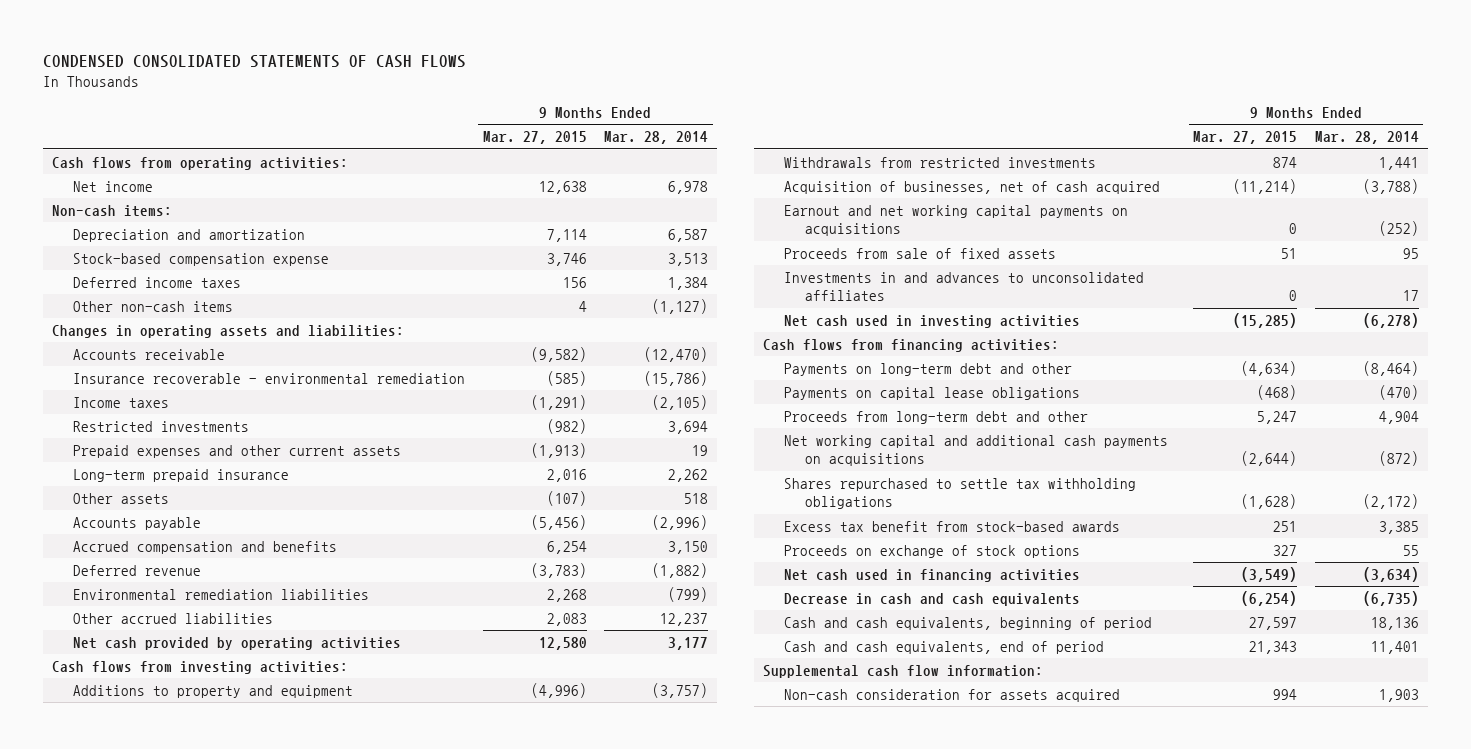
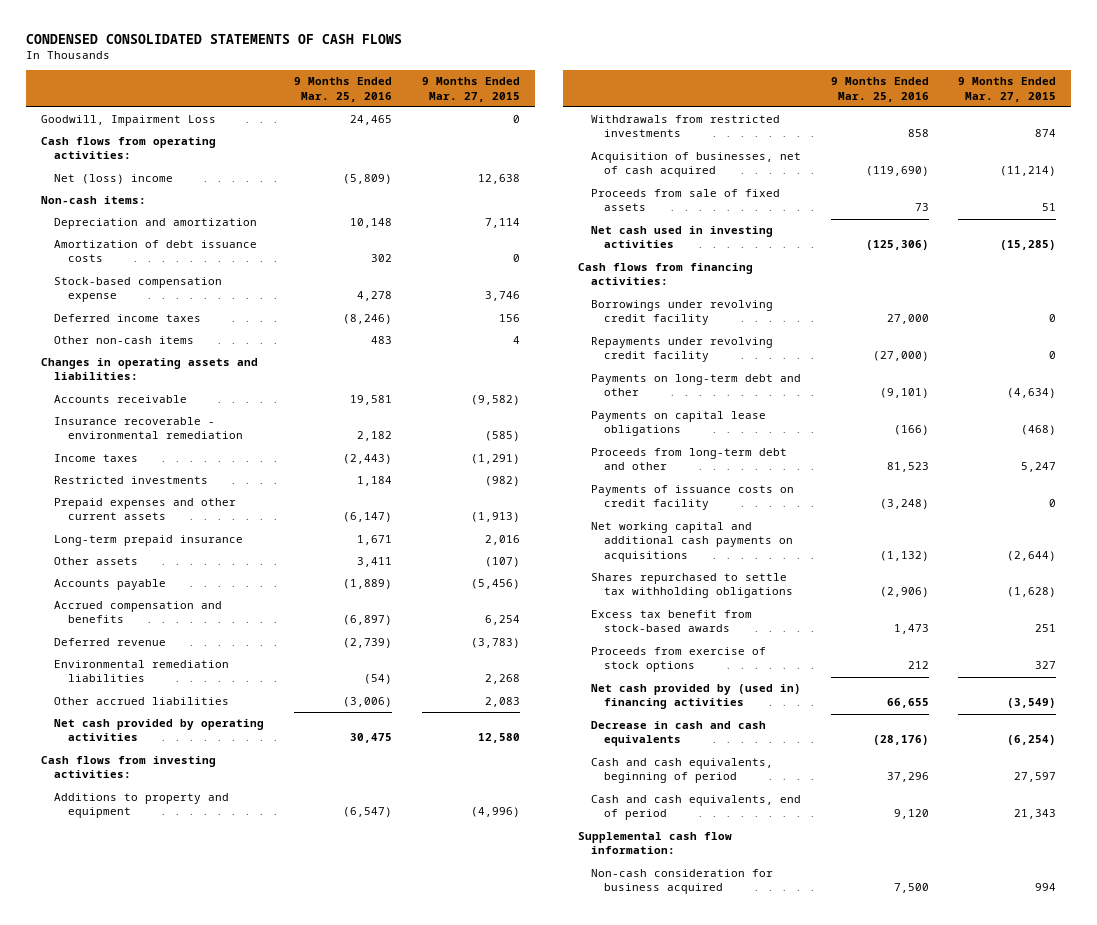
- | 9 Months Ended Mar. 27, 2015 | 9 Months Ended Mar. 28, 2014
+ | 9 Months Ended Mar. 25, 2016 | 9 Months Ended Mar. 27, 2015
+ Goodwill, Impairment Loss | 24,465 | 0
- Net income | 12,638 | 6,978
+ Net (loss) income | (5,809) | 12,638
+ Amortization of debt issuance costs | 302 | 0
- Earnout and net working capital payments on acquisitions | 0 | (252)
- Investments in and advances to unconsolidated affiliates | 0 | 17
+ Borrowings under revolving credit facility | 27,000 | 0
+ Repayments under revolving credit facility | (27,000) | 0
+ Payments of issuance costs on credit facility | (3,248) | 0
- Proceeds on exchange of stock options | 327 | 55
- Net cash used in financing activities | (3,549) | (3,634)
+ Proceeds from exercise of stock options | 212 | 327
+ Net cash provided by (used in) financing activities | 66,655 | (3,549)
- Non-cash consideration for assets acquired | 994 | 1,903
+ Non-cash consideration for business acquired | 7,500 | 994

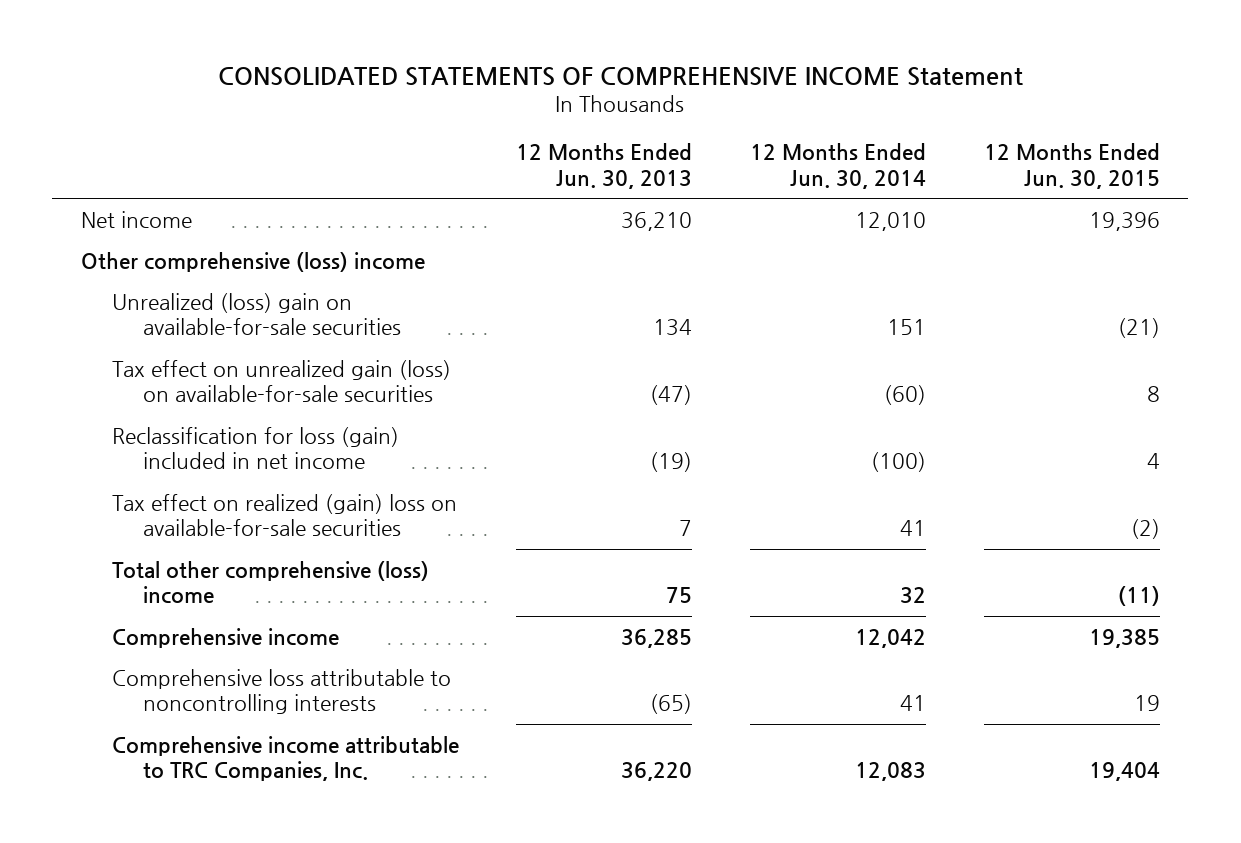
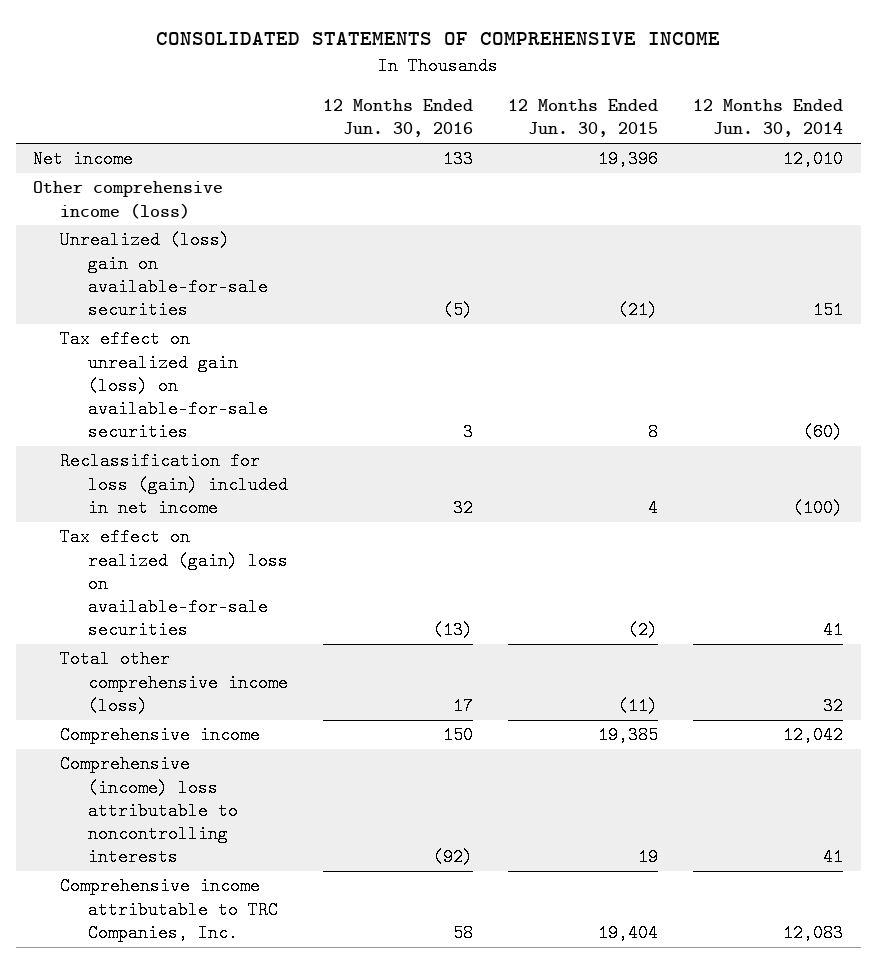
- CONSOLIDATED STATEMENTS OF COMPREHENSIVE INCOME Statement
+ CONSOLIDATED STATEMENTS OF COMPREHENSIVE INCOME
- | 12 Months Ended Jun. 30, 2013 | 12 Months Ended Jun. 30, 2014 | 12 Months Ended Jun. 30, 2015
+ | 12 Months Ended Jun. 30, 2016 | 12 Months Ended Jun. 30, 2015 | 12 Months Ended Jun. 30, 2014
- Other comprehensive (loss) income
+ Other comprehensive income (loss)
- Total other comprehensive (loss) income | 75 | 32 | (11)
+ Total other comprehensive income (loss) | 17 | (11) | 32
- Comprehensive loss attributable to noncontrolling interests | (65) | 41 | 19
+ Comprehensive (income) loss attributable to noncontrolling interests | (92) | 19 | 41

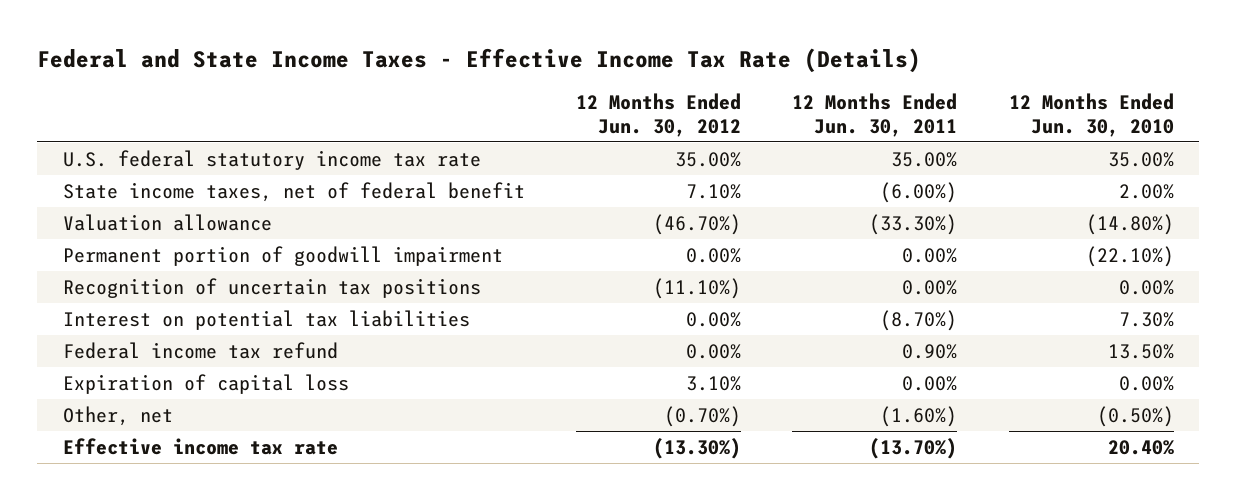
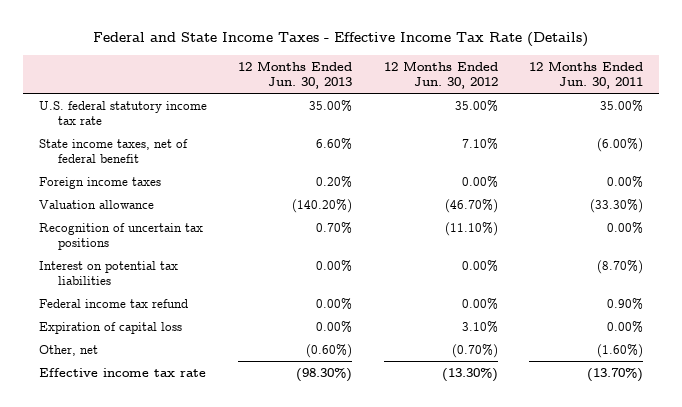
- | 12 Months Ended Jun. 30, 2012 | 12 Months Ended Jun. 30, 2011 | 12 Months Ended Jun. 30, 2010
+ | 12 Months Ended Jun. 30, 2013 | 12 Months Ended Jun. 30, 2012 | 12 Months Ended Jun. 30, 2011
+ Foreign income taxes | 0.20% | 0.00% | 0.00%
- Permanent portion of goodwill impairment | 0.00% | 0.00% | (22.10%)

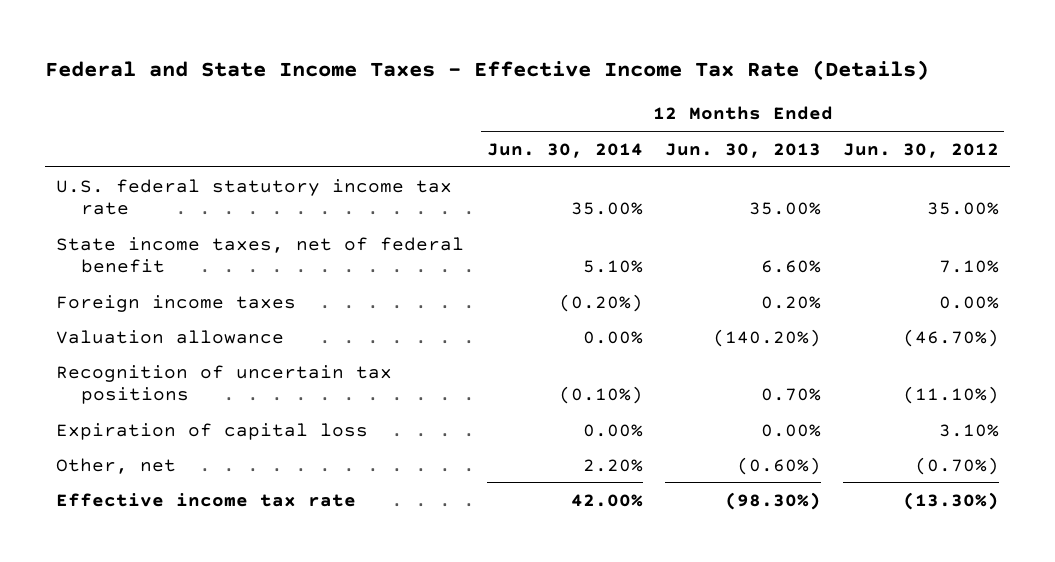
- | 12 Months Ended Jun. 30, 2013 | 12 Months Ended Jun. 30, 2012 | 12 Months Ended Jun. 30, 2011
+ | 12 Months Ended Jun. 30, 2014 | 12 Months Ended Jun. 30, 2013 | 12 Months Ended Jun. 30, 2012
- Interest on potential tax liabilities | 0.00% | 0.00% | (8.70%)
- Federal income tax refund | 0.00% | 0.00% | 0.90%

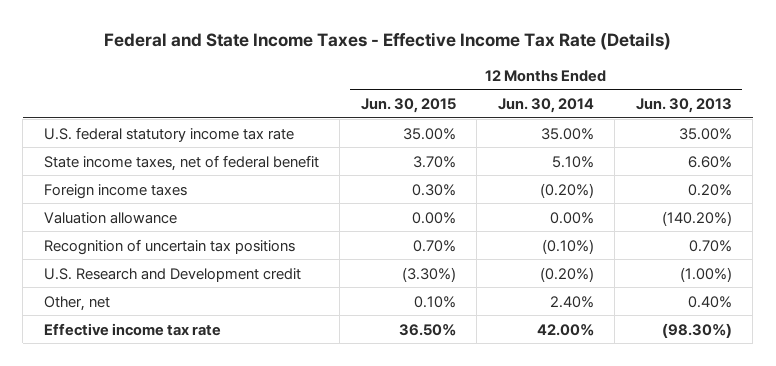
- | 12 Months Ended Jun. 30, 2014 | 12 Months Ended Jun. 30, 2013 | 12 Months Ended Jun. 30, 2012
+ | 12 Months Ended Jun. 30, 2015 | 12 Months Ended Jun. 30, 2014 | 12 Months Ended Jun. 30, 2013
- Expiration of capital loss | 0.00% | 0.00% | 3.10%
- Other, net | 2.20% | (0.60%) | (0.70%)
+ U.S. Research and Development credit | (3.30%) | (0.20%) | (1.00%)
+ Other, net | 0.10% | 2.40% | 0.40%

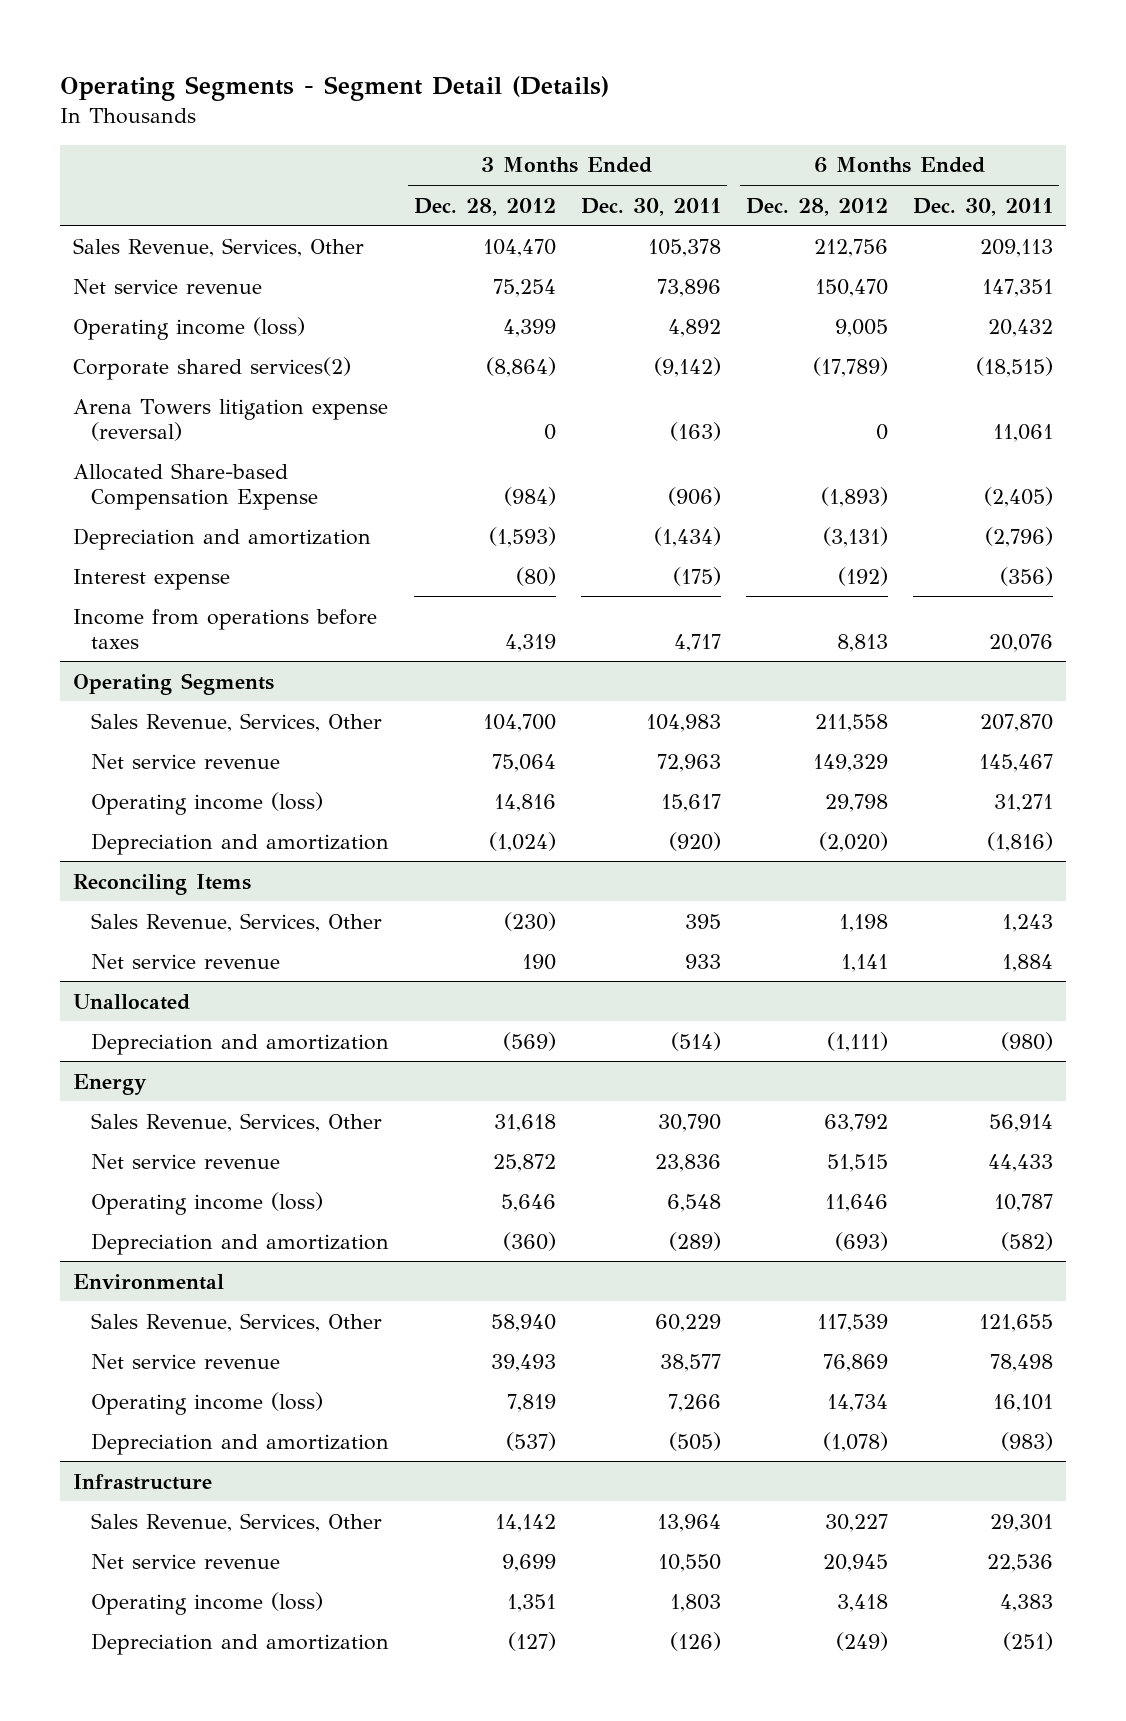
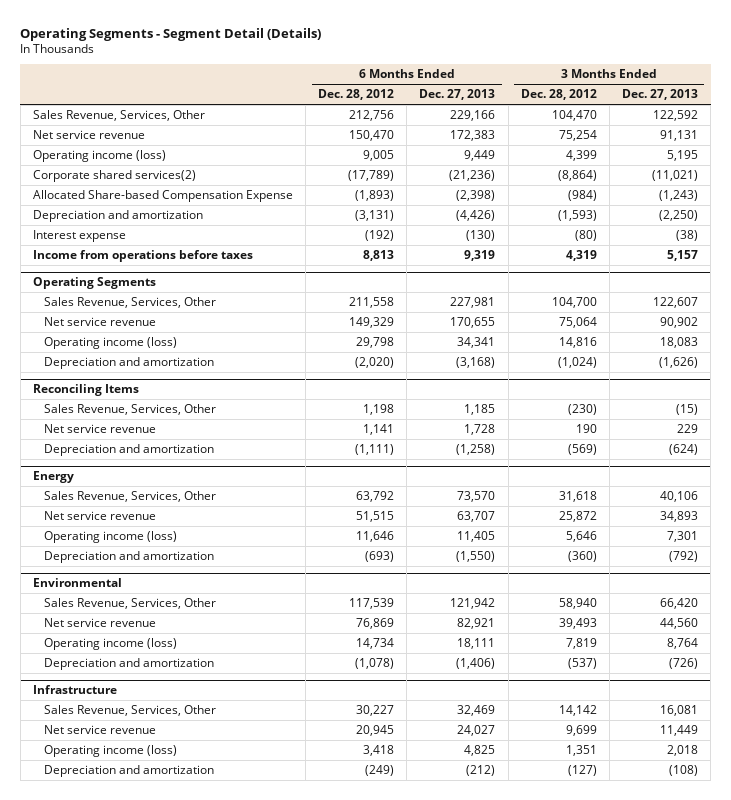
- | 3 Months Ended Dec. 28, 2012 | 3 Months Ended Dec. 30, 2011 | 6 Months Ended Dec. 28, 2012 | 6 Months Ended Dec. 30, 2011
+ | 6 Months Ended Dec. 28, 2012 | 6 Months Ended Dec. 27, 2013 | 3 Months Ended Dec. 28, 2012 | 3 Months Ended Dec. 27, 2013
- Arena Towers litigation expense (reversal) | 0 | (163) | 0 | 11,061
- Unallocated

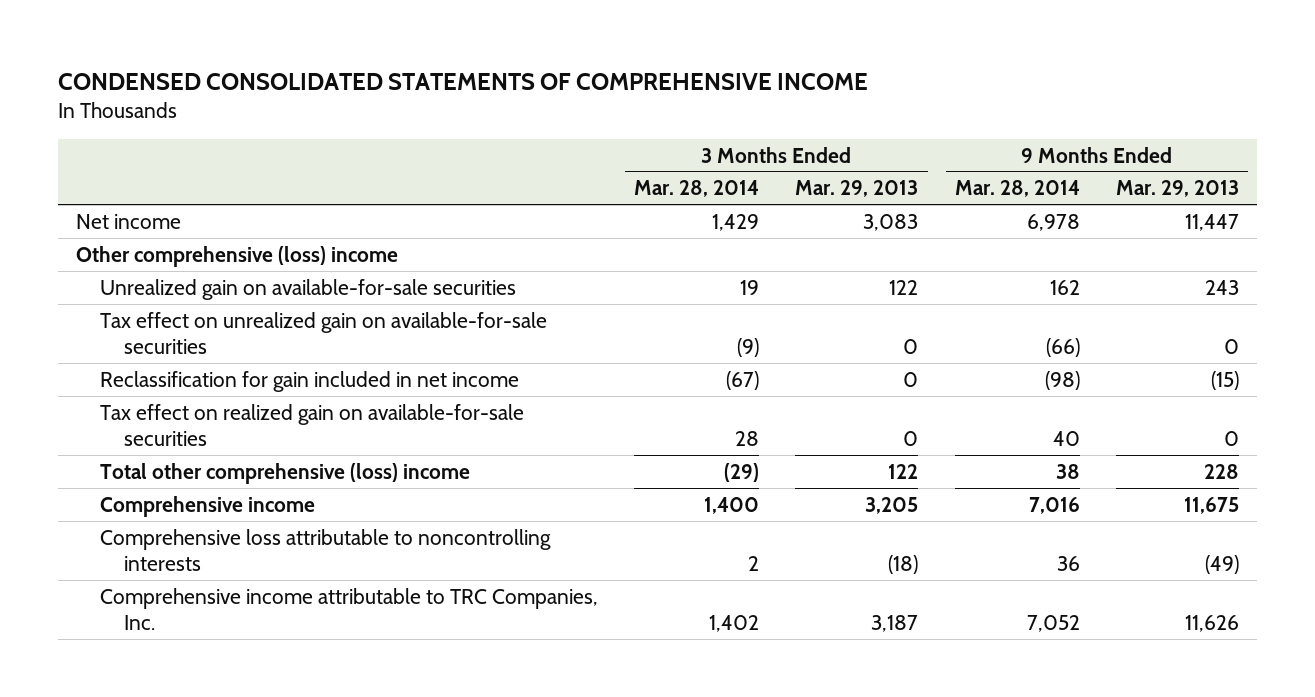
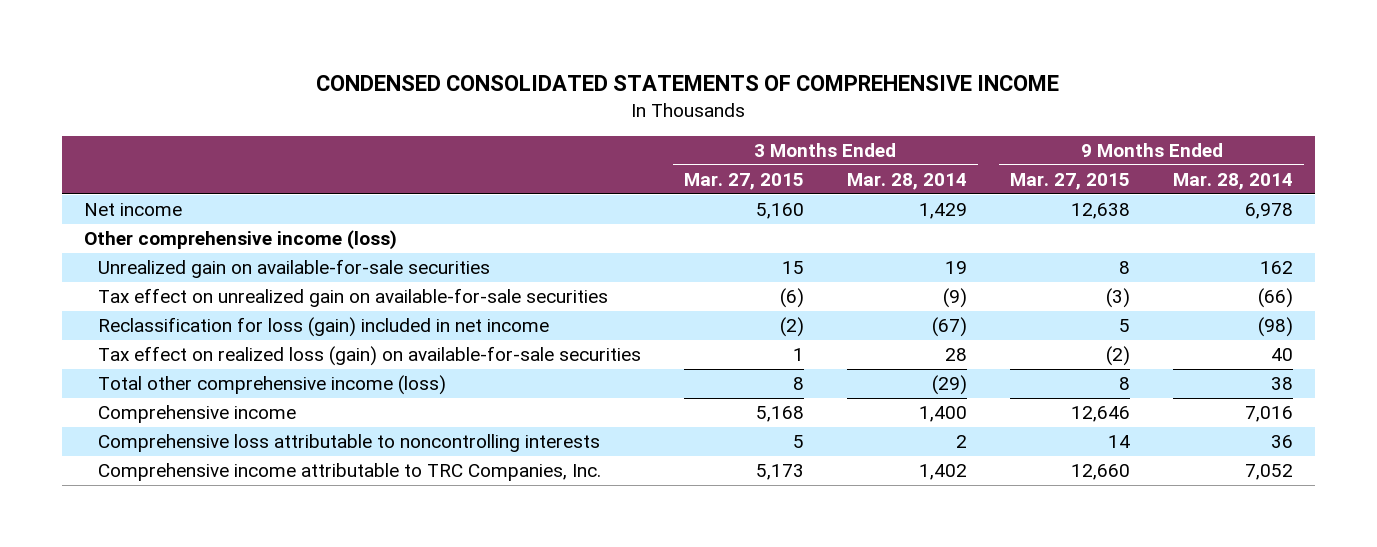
- | 3 Months Ended Mar. 28, 2014 | 3 Months Ended Mar. 29, 2013 | 9 Months Ended Mar. 28, 2014 | 9 Months Ended Mar. 29, 2013
+ | 3 Months Ended Mar. 27, 2015 | 3 Months Ended Mar. 28, 2014 | 9 Months Ended Mar. 27, 2015 | 9 Months Ended Mar. 28, 2014
- Other comprehensive (loss) income
+ Other comprehensive income (loss)
- Reclassification for gain included in net income | (67) | 0 | (98) | (15)
- Tax effect on realized gain on available-for-sale securities | 28 | 0 | 40 | 0
- Total other comprehensive (loss) income | (29) | 122 | 38 | 228
+ Reclassification for loss (gain) included in net income | (2) | (67) | 5 | (98)
+ Tax effect on realized loss (gain) on available-for-sale securities | 1 | 28 | (2) | 40
+ Total other comprehensive income (loss) | 8 | (29) | 8 | 38

